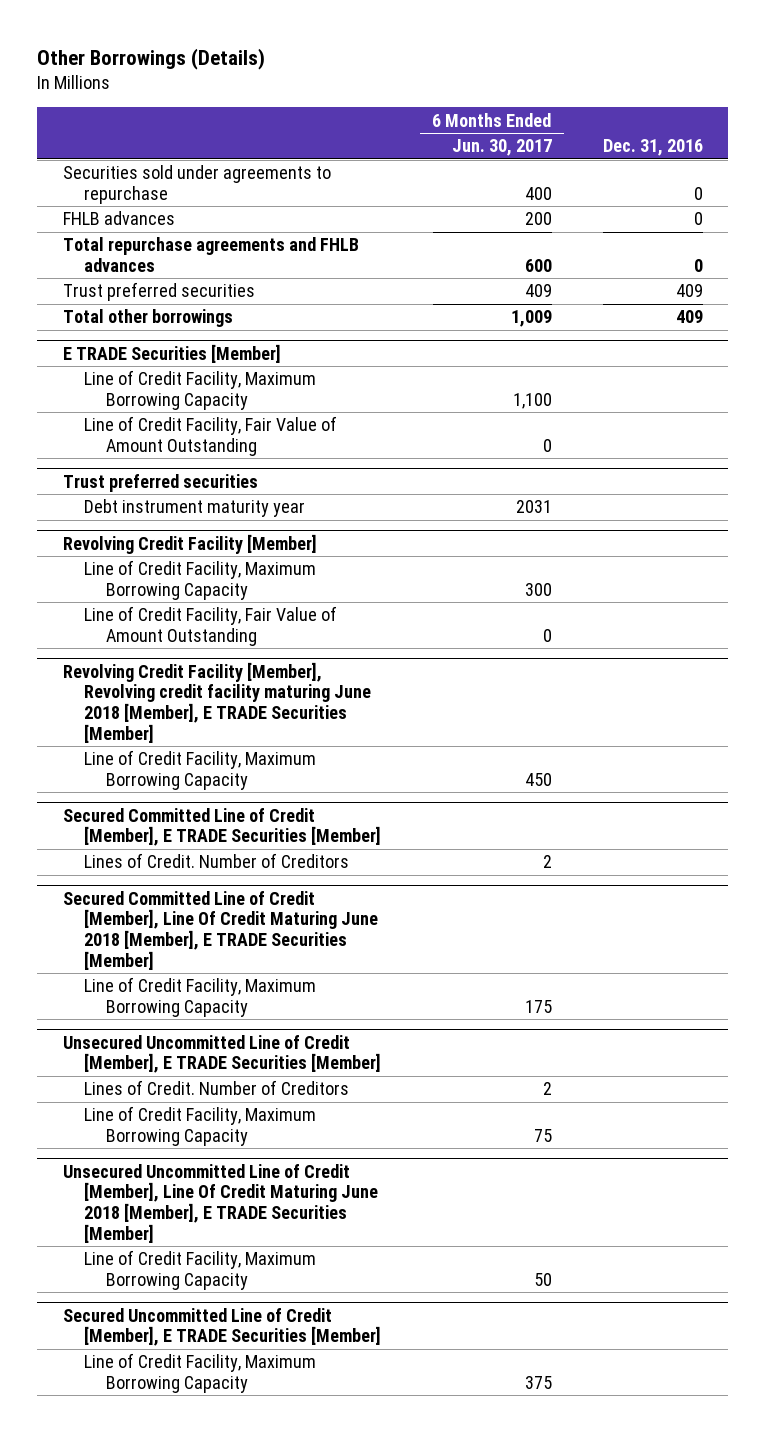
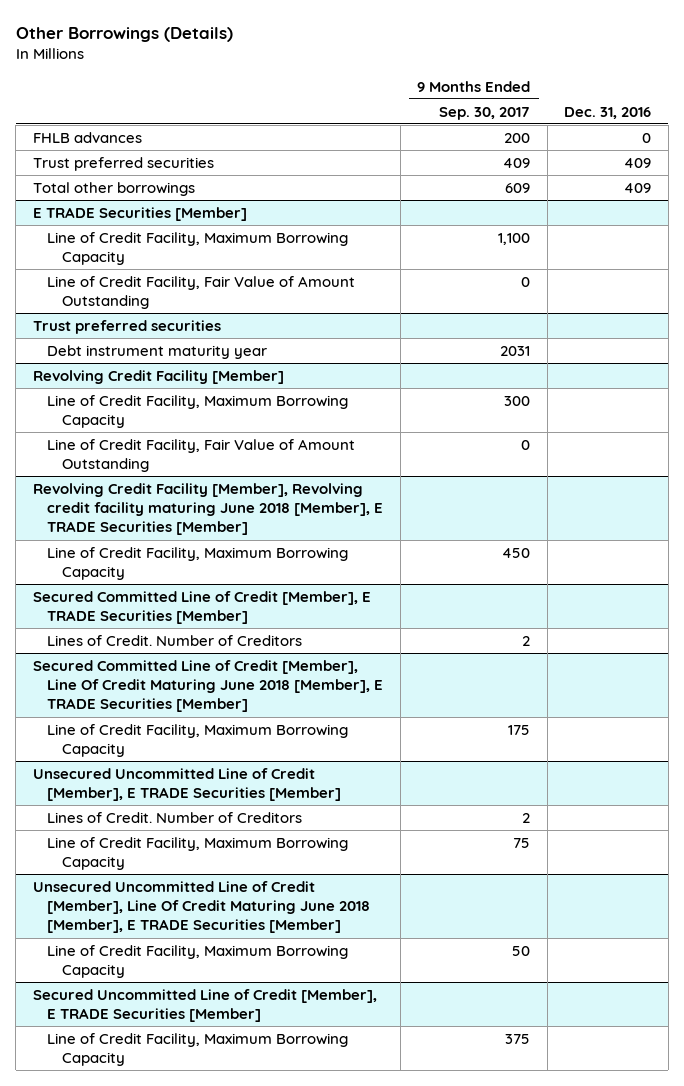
- | 6 Months Ended Jun. 30, 2017 | Dec. 31, 2016
+ | 9 Months Ended Sep. 30, 2017 | Dec. 31, 2016
- Securities sold under agreements to repurchase | 400 | 0
- Total repurchase agreements and FHLB advances | 600 | 0

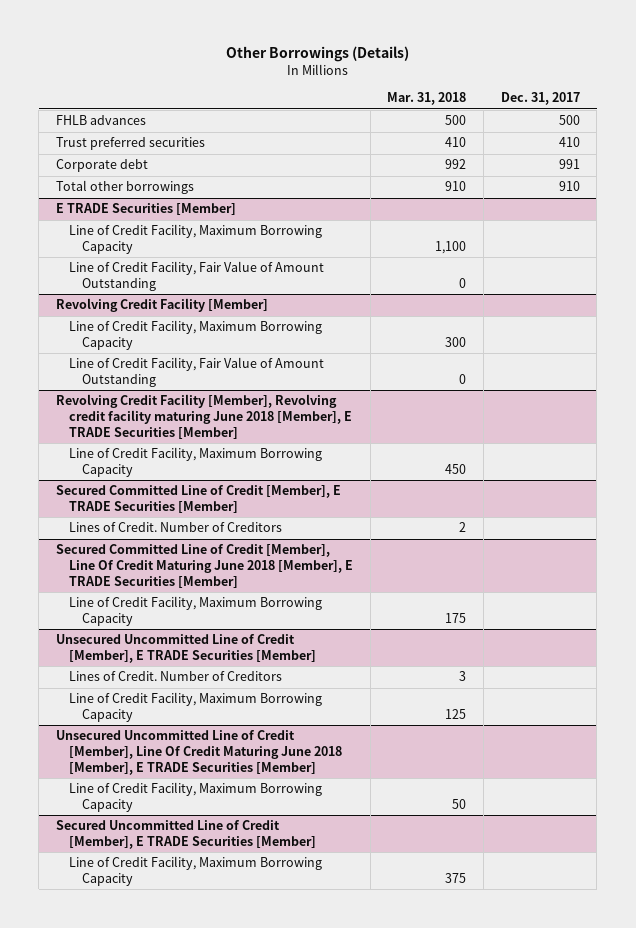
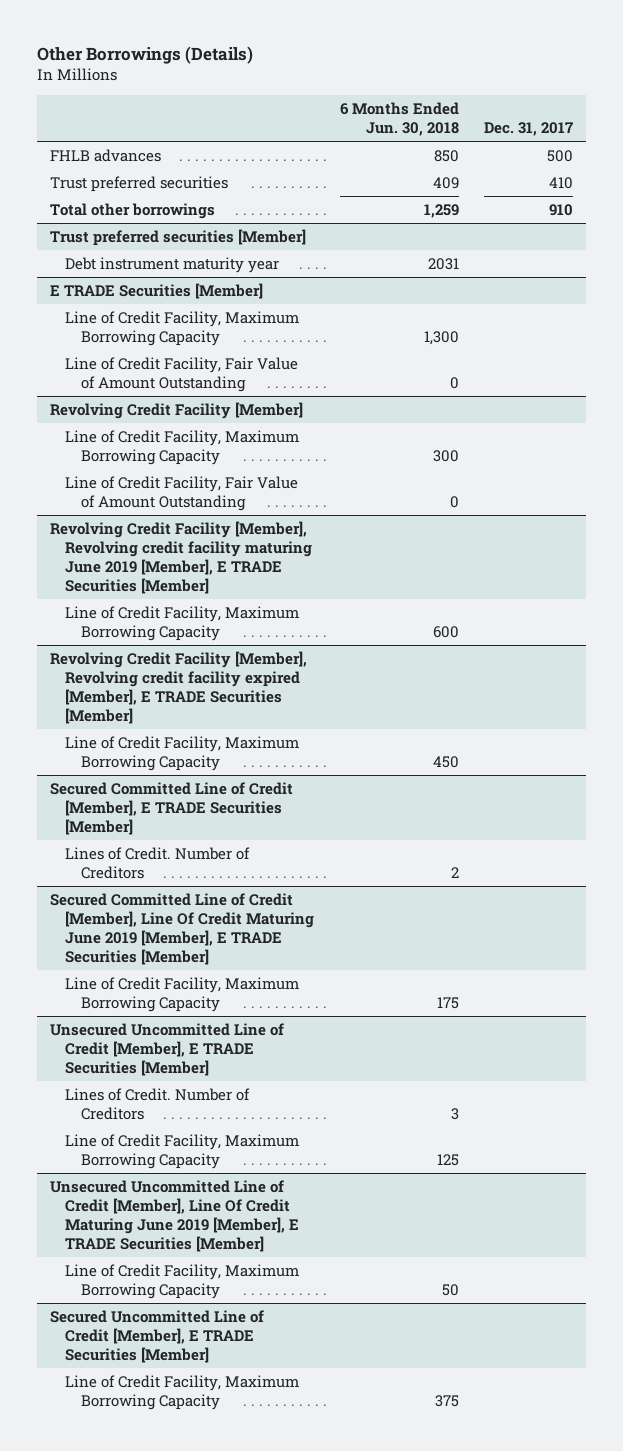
- | Mar. 31, 2018 | Dec. 31, 2017
+ | 6 Months Ended Jun. 30, 2018 | Dec. 31, 2017
- Corporate debt | 992 | 991
+ Trust preferred securities [Member]
+ Debt instrument maturity year | 2031 |
- Revolving Credit Facility [Member], Revolving credit facility maturing June 2018 [Member], E TRADE Securities [Member]
+ Revolving Credit Facility [Member], Revolving credit facility maturing June 2019 [Member], E TRADE Securities [Member]
+ Revolving Credit Facility [Member], Revolving credit facility expired [Member], E TRADE Securities [Member]
+ Line of Credit Facility, Maximum Borrowing Capacity | 450 |
- Secured Committed Line of Credit [Member], Line Of Credit Maturing June 2018 [Member], E TRADE Securities [Member]
+ Secured Committed Line of Credit [Member], Line Of Credit Maturing June 2019 [Member], E TRADE Securities [Member]
- Unsecured Uncommitted Line of Credit [Member], Line Of Credit Maturing June 2018 [Member], E TRADE Securities [Member]
+ Unsecured Uncommitted Line of Credit [Member], Line Of Credit Maturing June 2019 [Member], E TRADE Securities [Member]

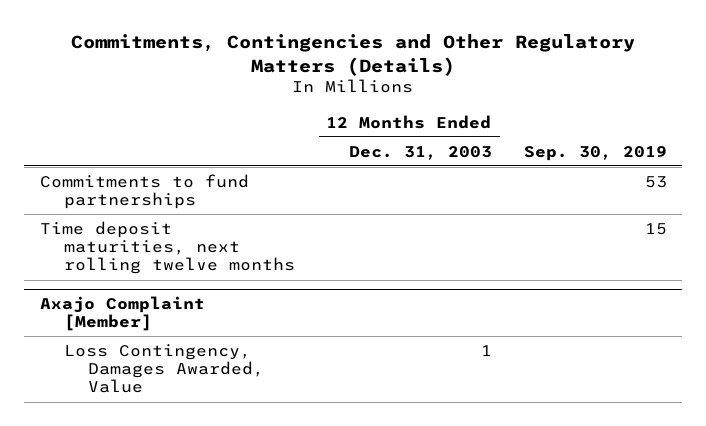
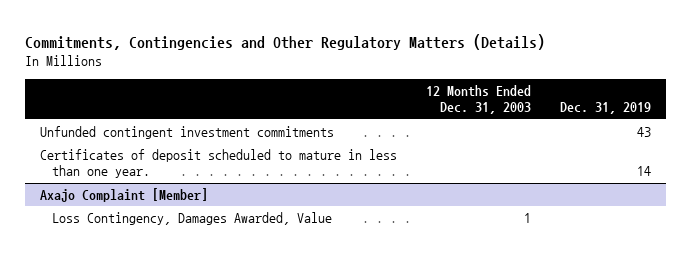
- | 12 Months Ended Dec. 31, 2003 | Sep. 30, 2019
+ | 12 Months Ended Dec. 31, 2003 | Dec. 31, 2019
- Commitments to fund partnerships | | 53
- Time deposit maturities, next rolling twelve months | | 15
+ Unfunded contingent investment commitments | | 43
+ Certificates of deposit scheduled to mature in less than one year. | | 14

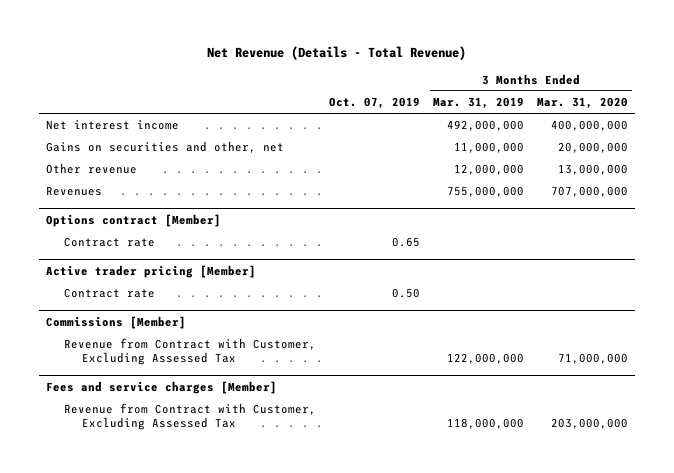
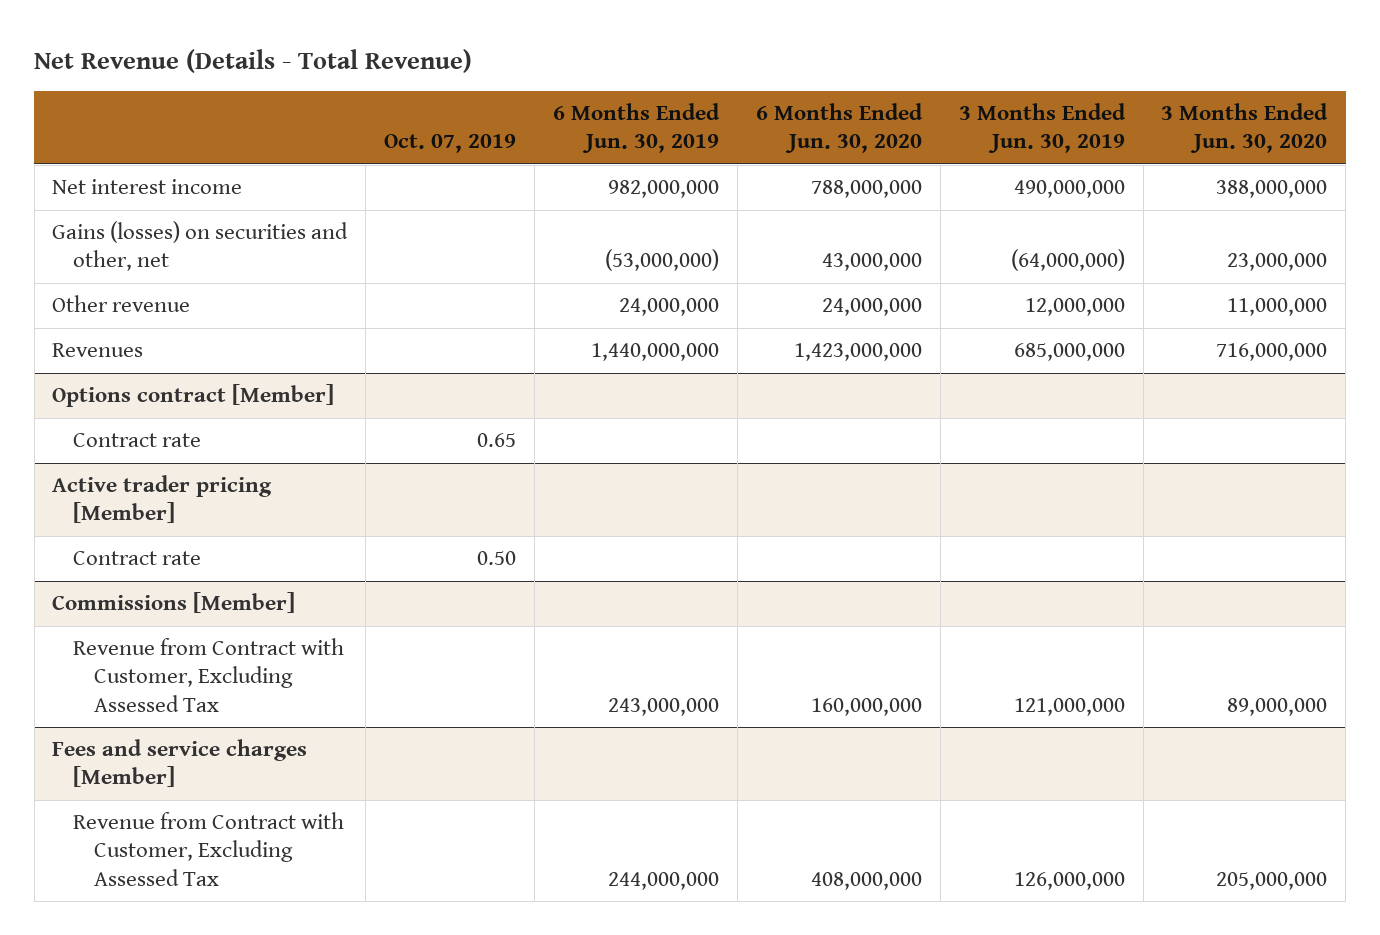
- | Oct. 07, 2019 | 3 Months Ended Mar. 31, 2019 | 3 Months Ended Mar. 31, 2020
+ | Oct. 07, 2019 | 6 Months Ended Jun. 30, 2019 | 6 Months Ended Jun. 30, 2020 | 3 Months Ended Jun. 30, 2019 | 3 Months Ended Jun. 30, 2020
- Gains on securities and other, net | | 11,000,000 | 20,000,000
+ Gains (losses) on securities and other, net | | (53,000,000) | 43,000,000 | (64,000,000) | 23,000,000

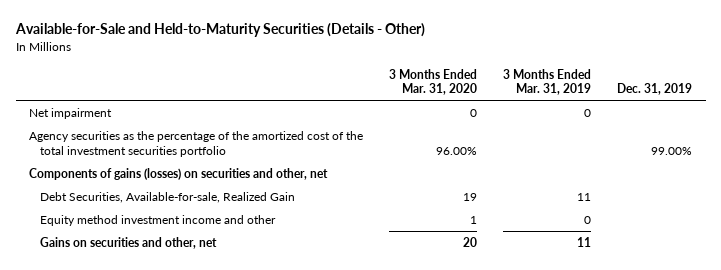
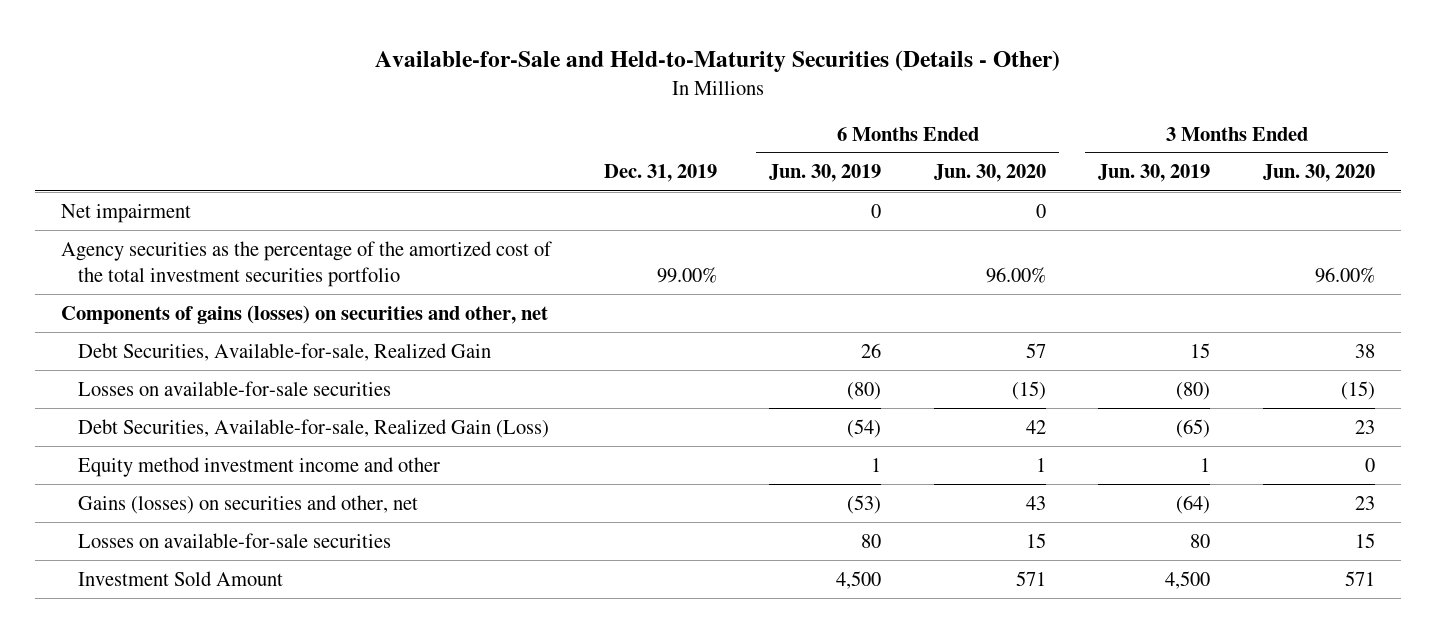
- | 3 Months Ended Mar. 31, 2020 | 3 Months Ended Mar. 31, 2019 | Dec. 31, 2019
+ | Dec. 31, 2019 | 6 Months Ended Jun. 30, 2019 | 6 Months Ended Jun. 30, 2020 | 3 Months Ended Jun. 30, 2019 | 3 Months Ended Jun. 30, 2020
+ Losses on available-for-sale securities | | (80) | (15) | (80) | (15)
+ Debt Securities, Available-for-sale, Realized Gain (Loss) | | (54) | 42 | (65) | 23
- Gains on securities and other, net | 20 | 11 |
+ Gains (losses) on securities and other, net | | (53) | 43 | (64) | 23
+ Losses on available-for-sale securities | | 80 | 15 | 80 | 15
+ Investment Sold Amount | | 4,500 | 571 | 4,500 | 571

